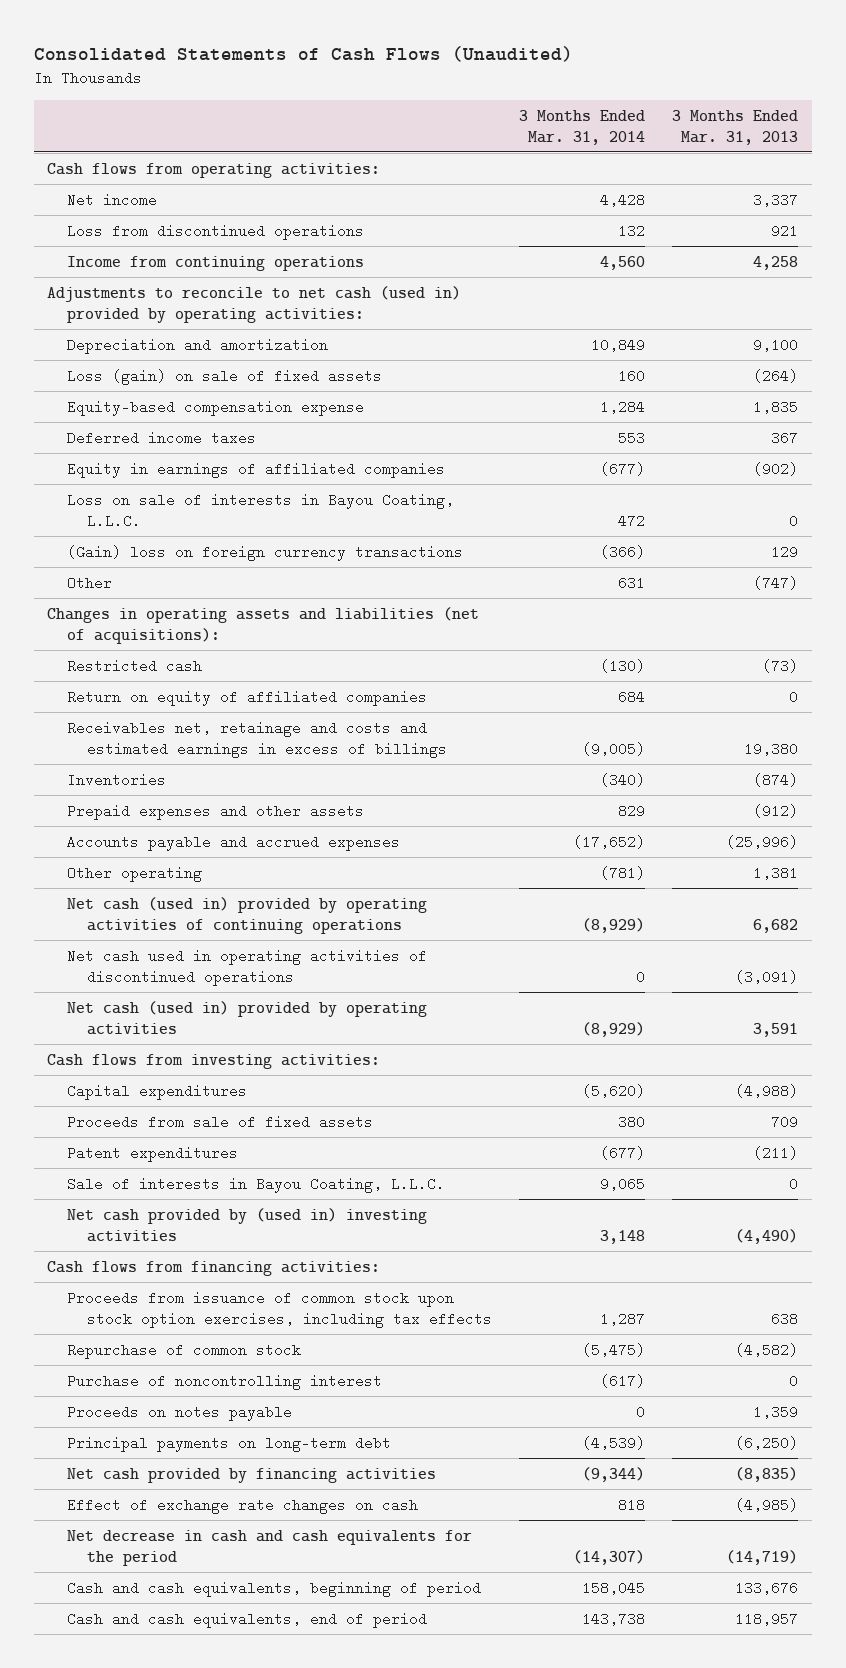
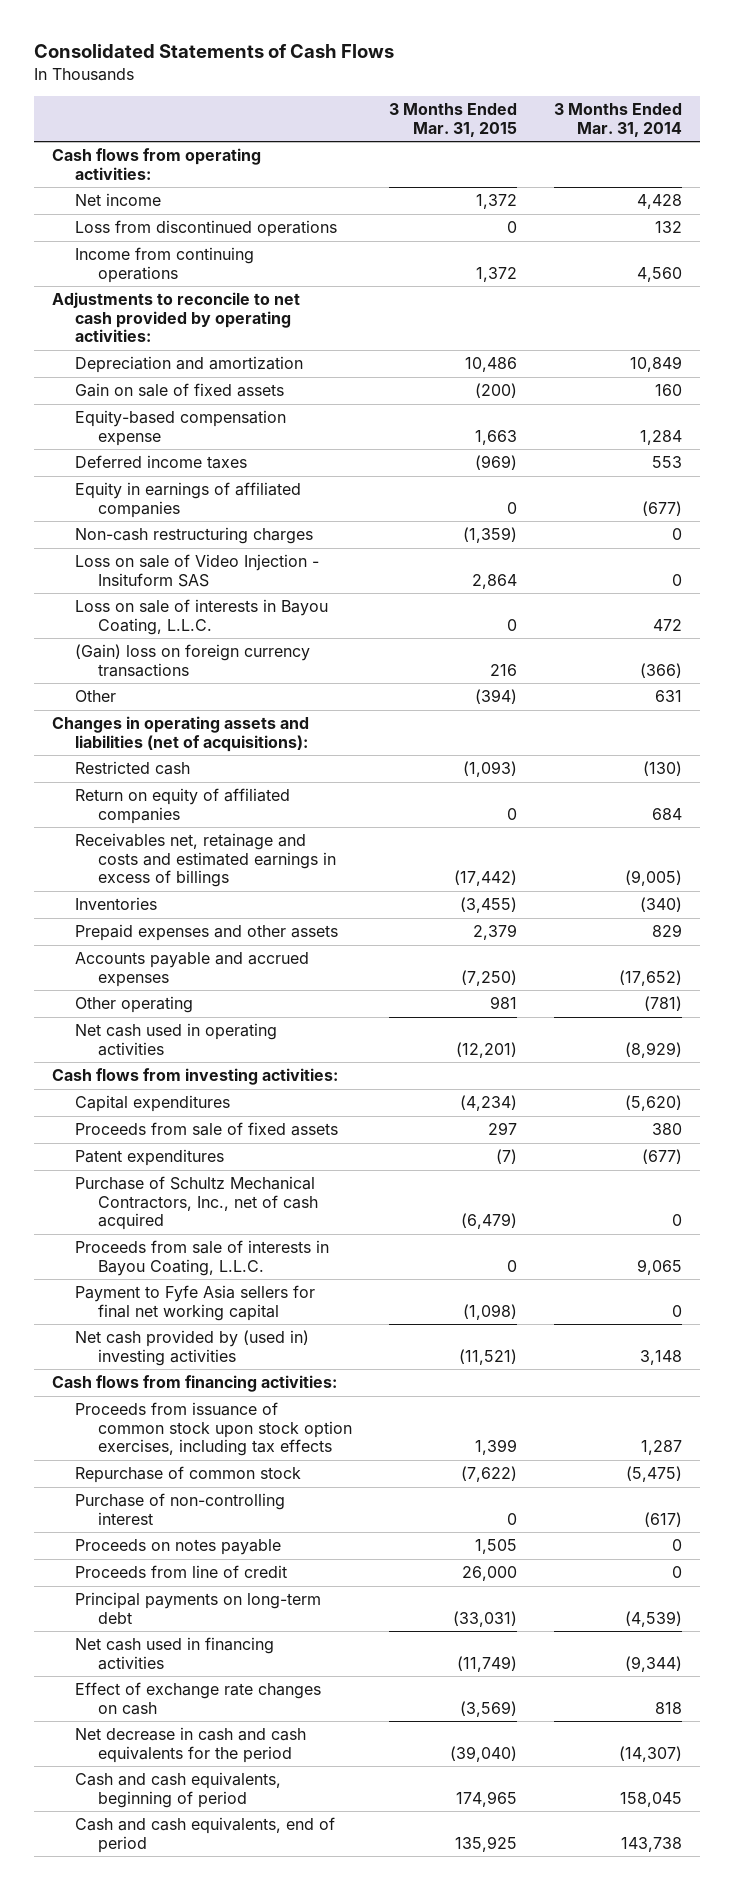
- Consolidated Statements of Cash Flows (Unaudited)
+ Consolidated Statements of Cash Flows
- | 3 Months Ended Mar. 31, 2014 | 3 Months Ended Mar. 31, 2013
+ | 3 Months Ended Mar. 31, 2015 | 3 Months Ended Mar. 31, 2014
- Adjustments to reconcile to net cash (used in) provided by operating activities:
+ Adjustments to reconcile to net cash provided by operating activities:
- Loss (gain) on sale of fixed assets | 160 | (264)
+ Gain on sale of fixed assets | (200) | 160
+ Non-cash restructuring charges | (1,359) | 0
+ Loss on sale of Video Injection - Insituform SAS | 2,864 | 0
- Net cash (used in) provided by operating activities of continuing operations | (8,929) | 6,682
- Net cash used in operating activities of discontinued operations | 0 | (3,091)
- Net cash (used in) provided by operating activities | (8,929) | 3,591
+ Net cash used in operating activities | (12,201) | (8,929)
- Sale of interests in Bayou Coating, L.L.C. | 9,065 | 0
+ Purchase of Schultz Mechanical Contractors, Inc., net of cash acquired | (6,479) | 0
+ Proceeds from sale of interests in Bayou Coating, L.L.C. | 0 | 9,065
+ Payment to Fyfe Asia sellers for final net working capital | (1,098) | 0
- Purchase of noncontrolling interest | (617) | 0
+ Purchase of non-controlling interest | 0 | (617)
+ Proceeds from line of credit | 26,000 | 0
- Net cash provided by financing activities | (9,344) | (8,835)
+ Net cash used in financing activities | (11,749) | (9,344)

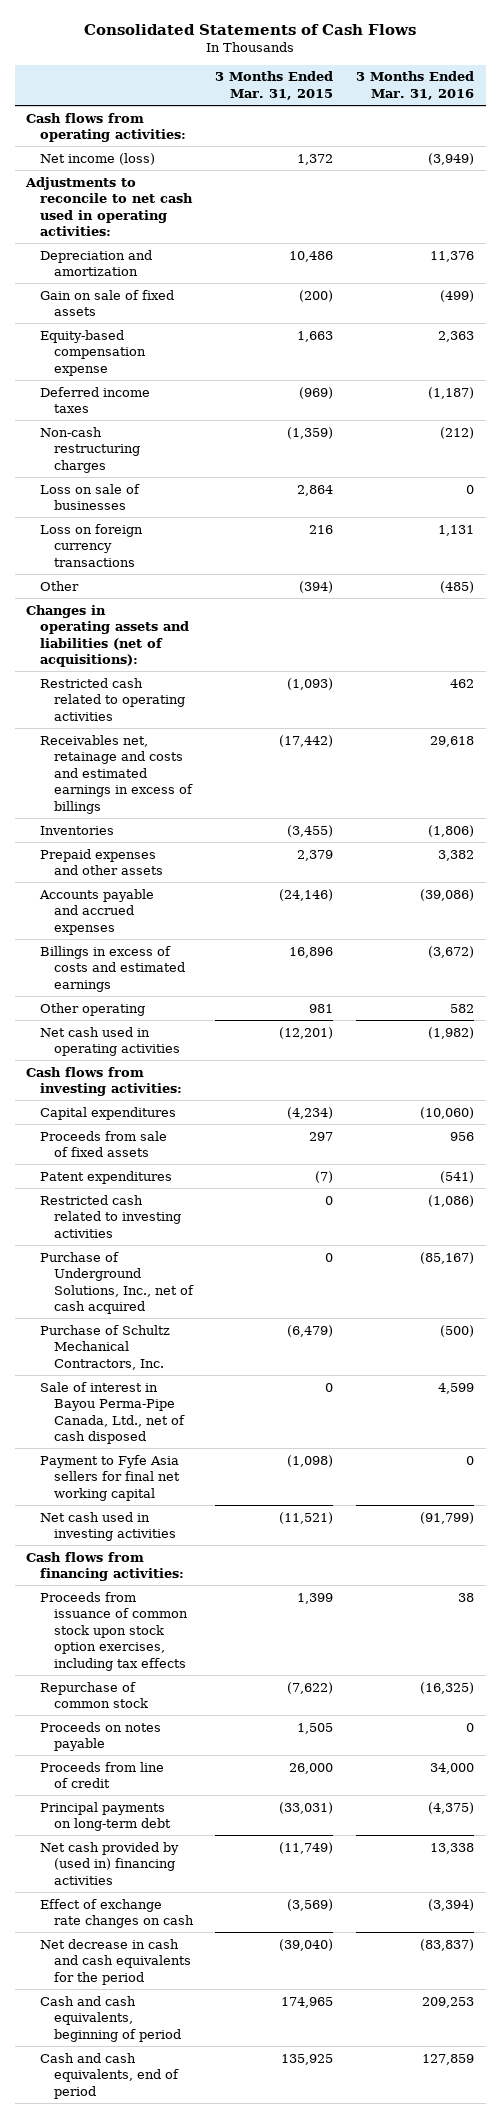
- | 3 Months Ended Mar. 31, 2015 | 3 Months Ended Mar. 31, 2014
+ | 3 Months Ended Mar. 31, 2015 | 3 Months Ended Mar. 31, 2016
- Net income | 1,372 | 4,428
- Loss from discontinued operations | 0 | 132
- Income from continuing operations | 1,372 | 4,560
- Adjustments to reconcile to net cash provided by operating activities:
+ Net income (loss) | 1,372 | (3,949)
+ Adjustments to reconcile to net cash used in operating activities:
- Equity in earnings of affiliated companies | 0 | (677)
- Loss on sale of Video Injection - Insituform SAS | 2,864 | 0
- Loss on sale of interests in Bayou Coating, L.L.C. | 0 | 472
- (Gain) loss on foreign currency transactions | 216 | (366)
+ Loss on sale of businesses | 2,864 | 0
+ Loss on foreign currency transactions | 216 | 1,131
- Restricted cash | (1,093) | (130)
- Return on equity of affiliated companies | 0 | 684
+ Restricted cash related to operating activities | (1,093) | 462
- Accounts payable and accrued expenses | (7,250) | (17,652)
+ Accounts payable and accrued expenses | (24,146) | (39,086)
+ Billings in excess of costs and estimated earnings | 16,896 | (3,672)
- Purchase of Schultz Mechanical Contractors, Inc., net of cash acquired | (6,479) | 0
- Proceeds from sale of interests in Bayou Coating, L.L.C. | 0 | 9,065
+ Restricted cash related to investing activities | 0 | (1,086)
+ Purchase of Underground Solutions, Inc., net of cash acquired | 0 | (85,167)
+ Purchase of Schultz Mechanical Contractors, Inc. | (6,479) | (500)
+ Sale of interest in Bayou Perma-Pipe Canada, Ltd., net of cash disposed | 0 | 4,599
- Net cash provided by (used in) investing activities | (11,521) | 3,148
+ Net cash used in investing activities | (11,521) | (91,799)
- Purchase of non-controlling interest | 0 | (617)
- Net cash used in financing activities | (11,749) | (9,344)
+ Net cash provided by (used in) financing activities | (11,749) | 13,338

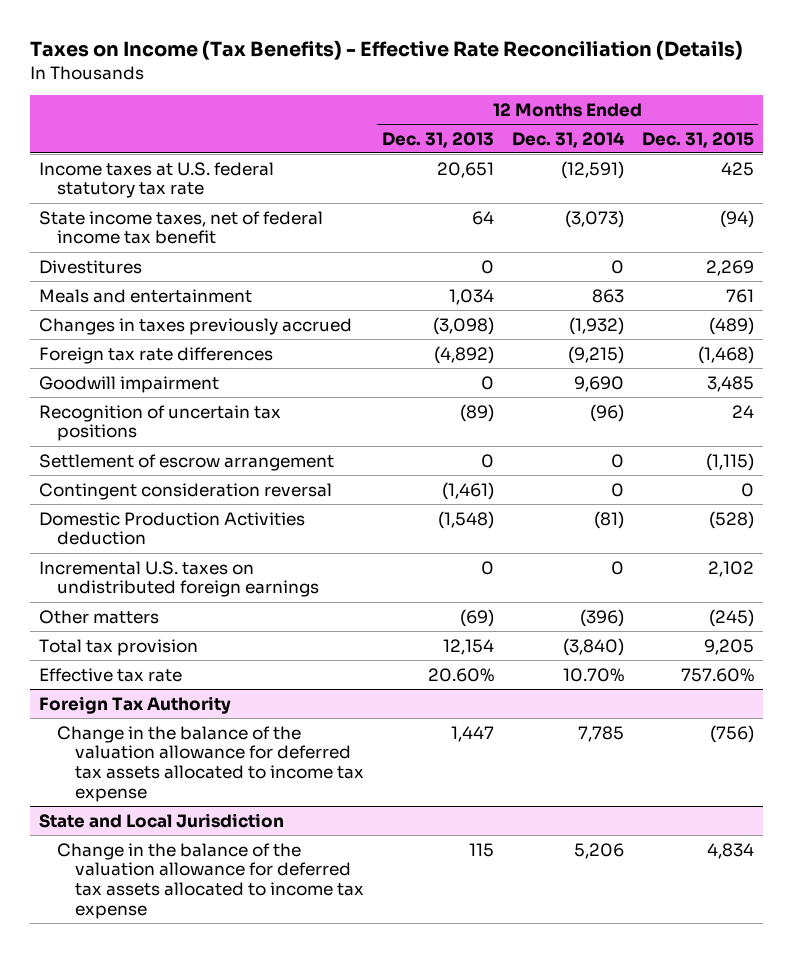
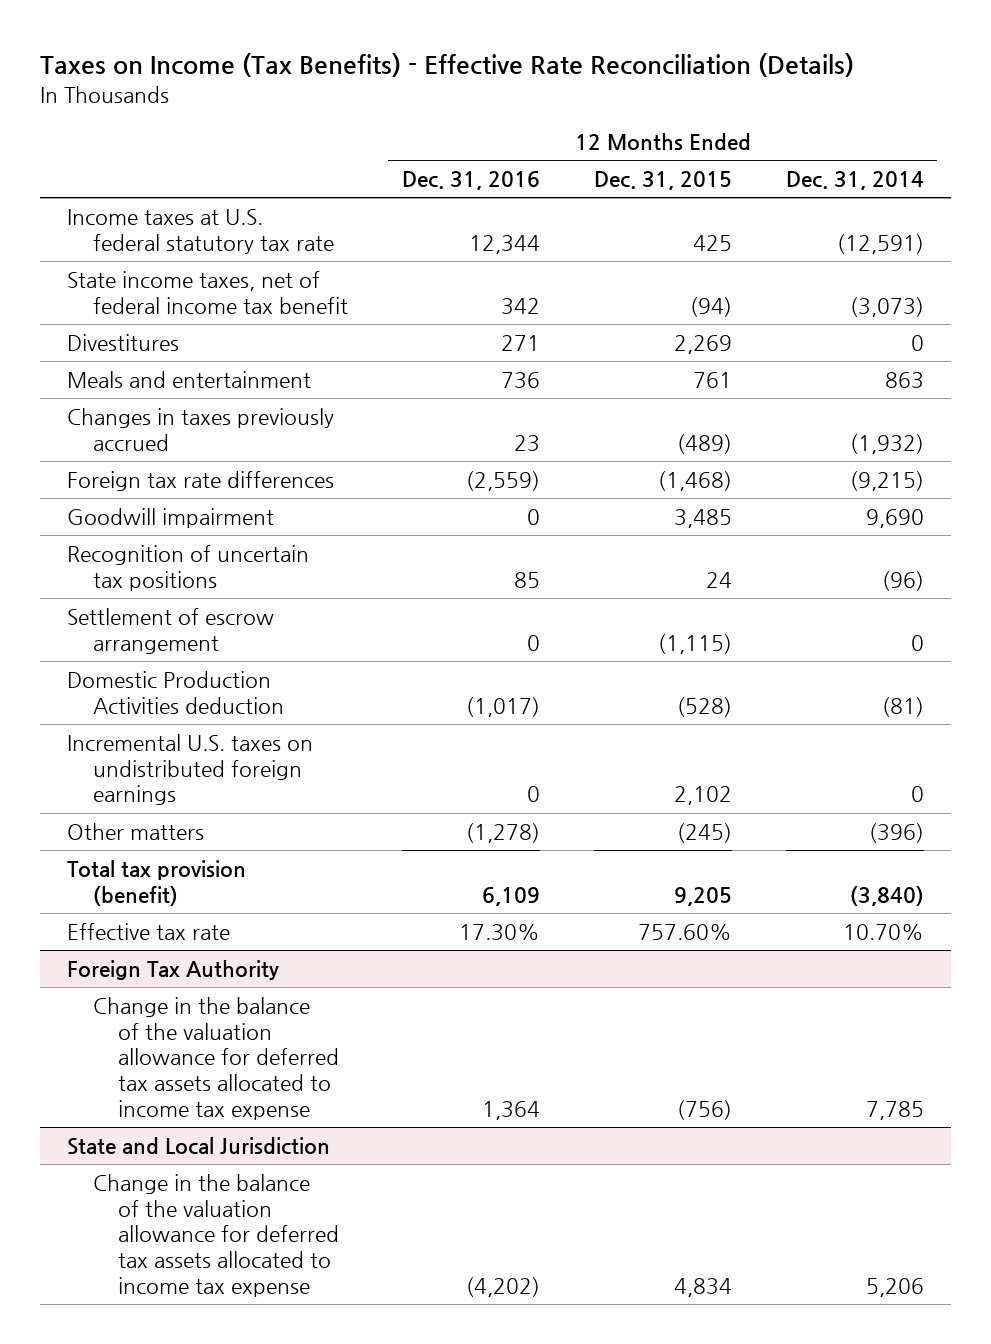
- | 12 Months Ended Dec. 31, 2013 | 12 Months Ended Dec. 31, 2014 | 12 Months Ended Dec. 31, 2015
+ | 12 Months Ended Dec. 31, 2016 | 12 Months Ended Dec. 31, 2015 | 12 Months Ended Dec. 31, 2014
- Contingent consideration reversal | (1,461) | 0 | 0
- Total tax provision | 12,154 | (3,840) | 9,205
+ Total tax provision (benefit) | 6,109 | 9,205 | (3,840)

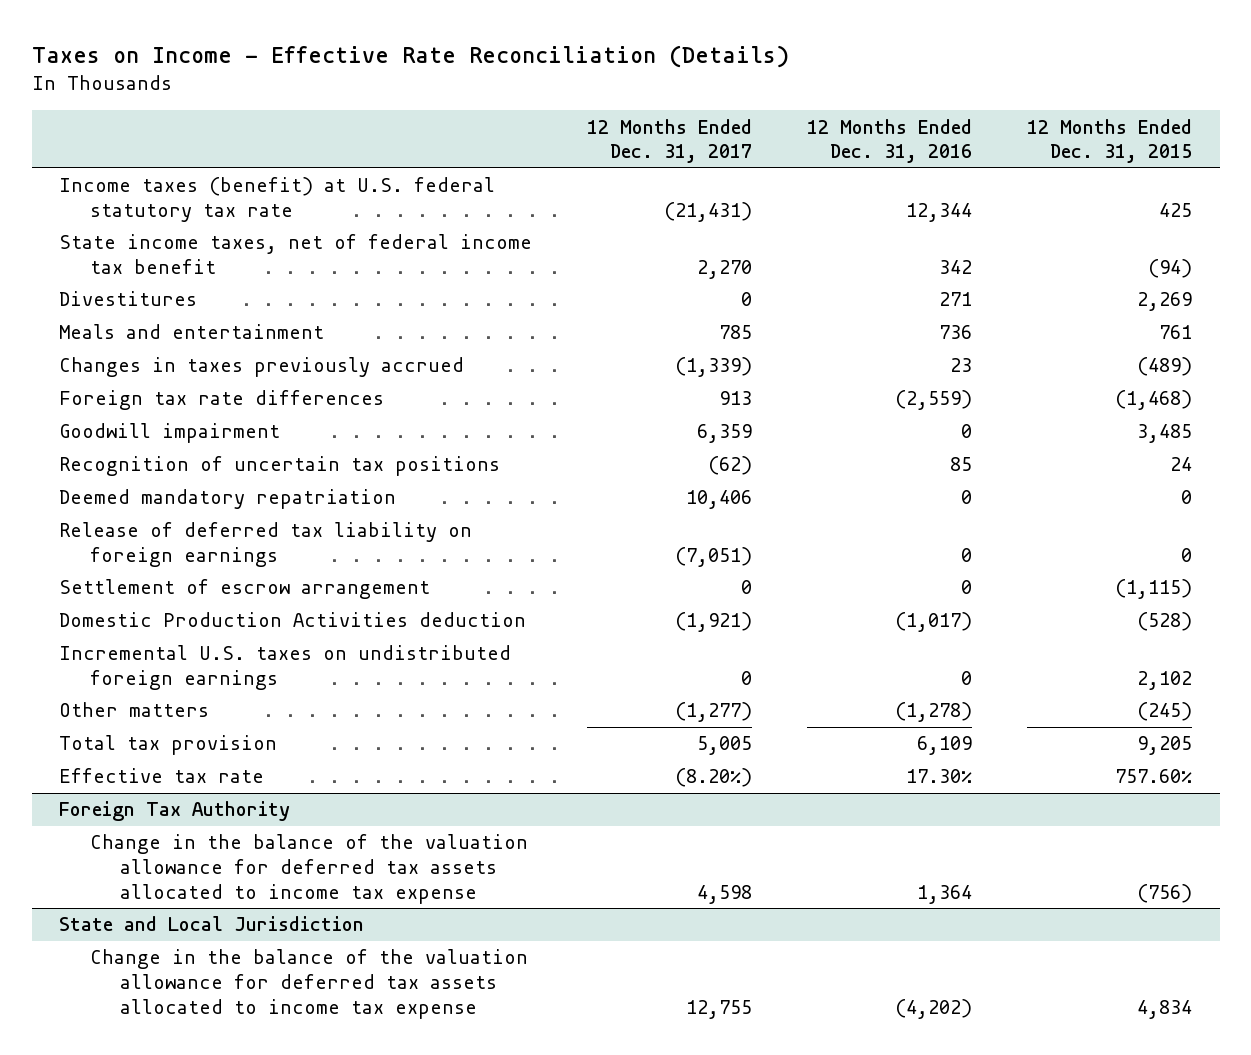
- Taxes on Income (Tax Benefits) - Effective Rate Reconciliation (Details)
+ Taxes on Income - Effective Rate Reconciliation (Details)
- | 12 Months Ended Dec. 31, 2016 | 12 Months Ended Dec. 31, 2015 | 12 Months Ended Dec. 31, 2014
+ | 12 Months Ended Dec. 31, 2017 | 12 Months Ended Dec. 31, 2016 | 12 Months Ended Dec. 31, 2015
- Income taxes at U.S. federal statutory tax rate | 12,344 | 425 | (12,591)
+ Income taxes (benefit) at U.S. federal statutory tax rate | (21,431) | 12,344 | 425
+ Deemed mandatory repatriation | 10,406 | 0 | 0
+ Release of deferred tax liability on foreign earnings | (7,051) | 0 | 0
- Total tax provision (benefit) | 6,109 | 9,205 | (3,840)
+ Total tax provision | 5,005 | 6,109 | 9,205

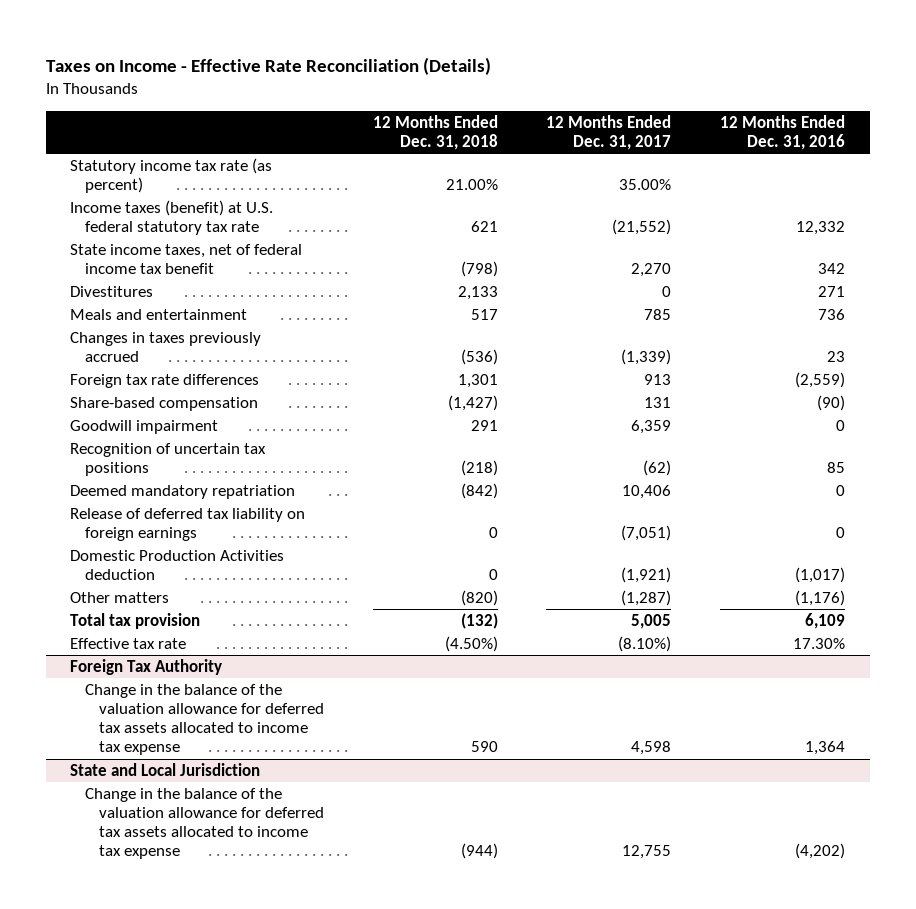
- | 12 Months Ended Dec. 31, 2017 | 12 Months Ended Dec. 31, 2016 | 12 Months Ended Dec. 31, 2015
+ | 12 Months Ended Dec. 31, 2018 | 12 Months Ended Dec. 31, 2017 | 12 Months Ended Dec. 31, 2016
- Income taxes (benefit) at U.S. federal statutory tax rate | (21,431) | 12,344 | 425
+ Statutory income tax rate (as percent) | 21.00% | 35.00% |
+ Income taxes (benefit) at U.S. federal statutory tax rate | 621 | (21,552) | 12,332
+ Share-based compensation | (1,427) | 131 | (90)
- Settlement of escrow arrangement | 0 | 0 | (1,115)
- Incremental U.S. taxes on undistributed foreign earnings | 0 | 0 | 2,102
- Other matters | (1,277) | (1,278) | (245)
+ Other matters | (820) | (1,287) | (1,176)
- Effective tax rate | (8.20%) | 17.30% | 757.60%
+ Effective tax rate | (4.50%) | (8.10%) | 17.30%

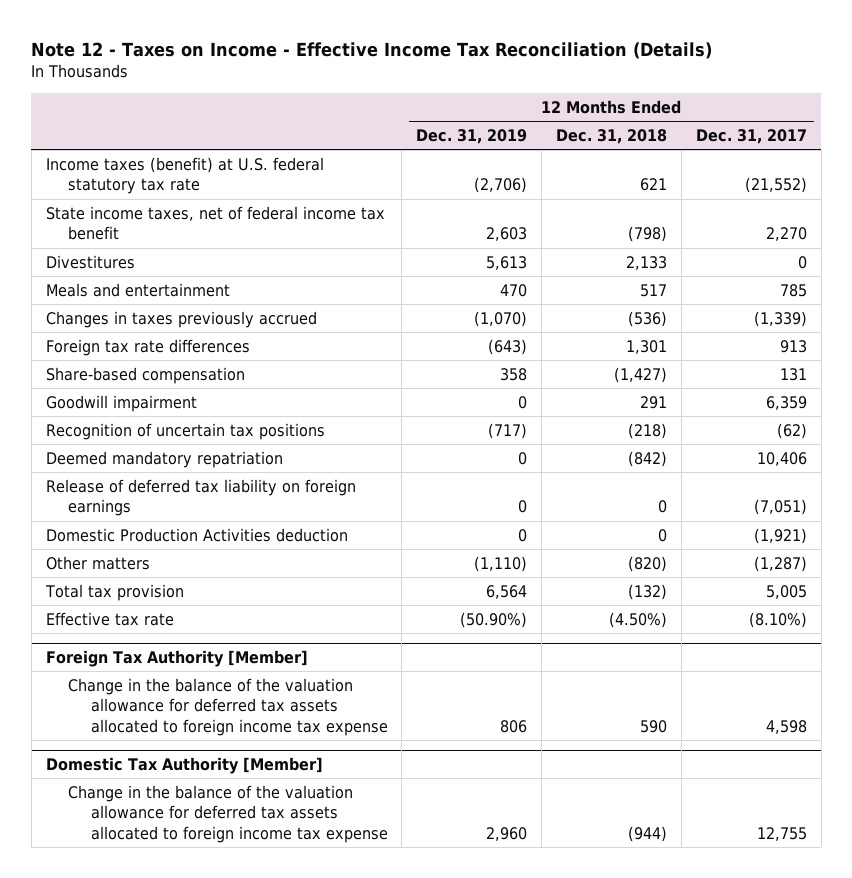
- Taxes on Income - Effective Rate Reconciliation (Details)
+ Note 12 - Taxes on Income - Effective Income Tax Reconciliation (Details)
- | 12 Months Ended Dec. 31, 2018 | 12 Months Ended Dec. 31, 2017 | 12 Months Ended Dec. 31, 2016
+ | 12 Months Ended Dec. 31, 2019 | 12 Months Ended Dec. 31, 2018 | 12 Months Ended Dec. 31, 2017
- Statutory income tax rate (as percent) | 21.00% | 35.00% |
- Foreign Tax Authority
- Change in the balance of the valuation allowance for deferred tax assets allocated to income tax expense | 590 | 4,598 | 1,364
- State and Local Jurisdiction
- Change in the balance of the valuation allowance for deferred tax assets allocated to income tax expense | (944) | 12,755 | (4,202)
+ Foreign Tax Authority [Member]
+ Change in the balance of the valuation allowance for deferred tax assets allocated to foreign income tax expense | 806 | 590 | 4,598
+ Domestic Tax Authority [Member]
+ Change in the balance of the valuation allowance for deferred tax assets allocated to foreign income tax expense | 2,960 | (944) | 12,755

